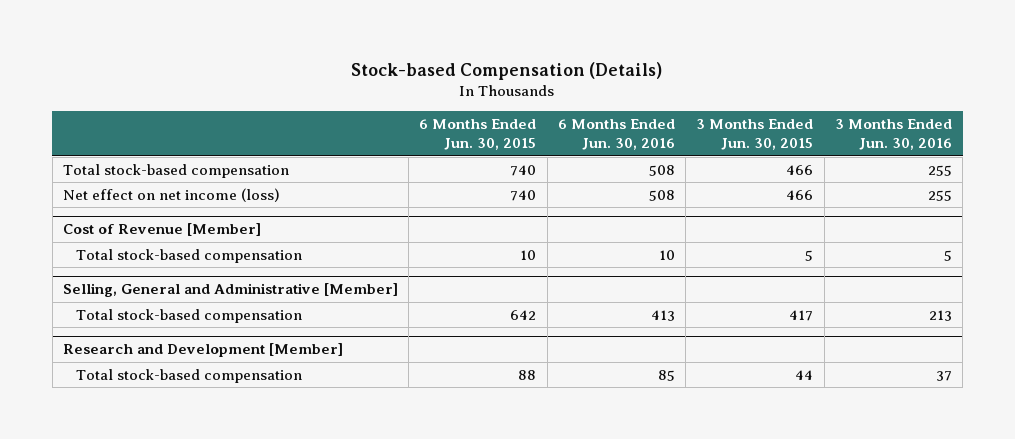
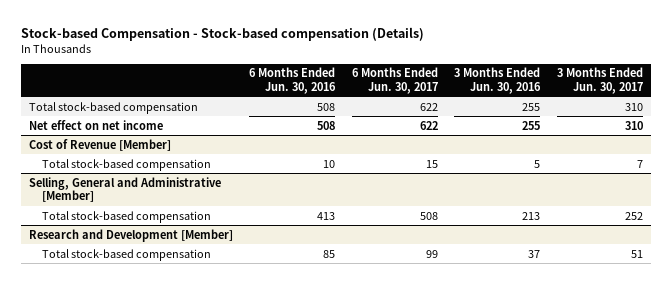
- Stock-based Compensation (Details)
+ Stock-based Compensation - Stock-based compensation (Details)
- | 6 Months Ended Jun. 30, 2015 | 6 Months Ended Jun. 30, 2016 | 3 Months Ended Jun. 30, 2015 | 3 Months Ended Jun. 30, 2016
+ | 6 Months Ended Jun. 30, 2016 | 6 Months Ended Jun. 30, 2017 | 3 Months Ended Jun. 30, 2016 | 3 Months Ended Jun. 30, 2017
- Net effect on net income (loss) | 740 | 508 | 466 | 255
+ Net effect on net income | 508 | 622 | 255 | 310

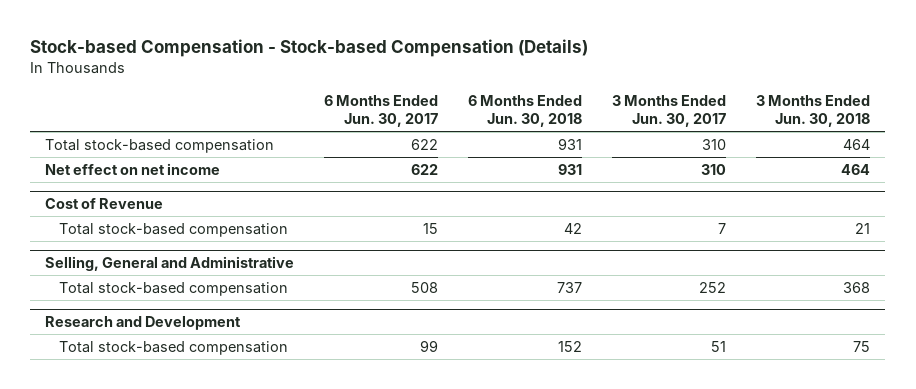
- Stock-based Compensation - Stock-based compensation (Details)
+ Stock-based Compensation - Stock-based Compensation (Details)
- | 6 Months Ended Jun. 30, 2016 | 6 Months Ended Jun. 30, 2017 | 3 Months Ended Jun. 30, 2016 | 3 Months Ended Jun. 30, 2017
+ | 6 Months Ended Jun. 30, 2017 | 6 Months Ended Jun. 30, 2018 | 3 Months Ended Jun. 30, 2017 | 3 Months Ended Jun. 30, 2018
- Cost of Revenue [Member]
+ Cost of Revenue
- Selling, General and Administrative [Member]
+ Selling, General and Administrative
- Research and Development [Member]
+ Research and Development

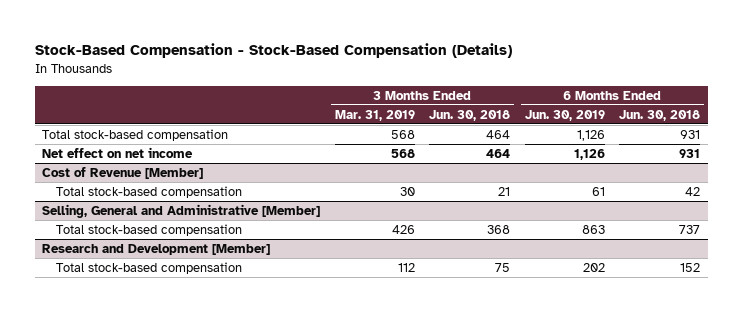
- Stock-based Compensation - Stock-based Compensation (Details)
+ Stock-Based Compensation - Stock-Based Compensation (Details)
- | 6 Months Ended Jun. 30, 2017 | 6 Months Ended Jun. 30, 2018 | 3 Months Ended Jun. 30, 2017 | 3 Months Ended Jun. 30, 2018
+ | 3 Months Ended Mar. 31, 2019 | 3 Months Ended Jun. 30, 2018 | 6 Months Ended Jun. 30, 2019 | 6 Months Ended Jun. 30, 2018
- Cost of Revenue
+ Cost of Revenue [Member]
- Selling, General and Administrative
+ Selling, General and Administrative [Member]
- Research and Development
+ Research and Development [Member]

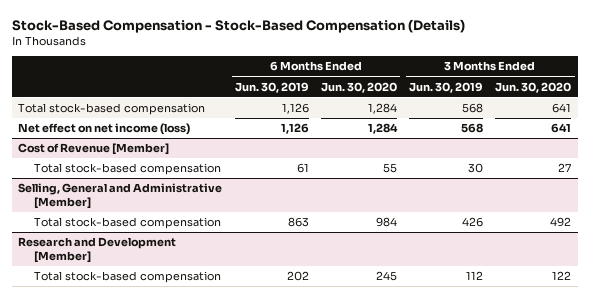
- | 3 Months Ended Mar. 31, 2019 | 3 Months Ended Jun. 30, 2018 | 6 Months Ended Jun. 30, 2019 | 6 Months Ended Jun. 30, 2018
+ | 6 Months Ended Jun. 30, 2019 | 6 Months Ended Jun. 30, 2020 | 3 Months Ended Jun. 30, 2019 | 3 Months Ended Jun. 30, 2020
- Net effect on net income | 568 | 464 | 1,126 | 931
+ Net effect on net income (loss) | 1,126 | 1,284 | 568 | 641

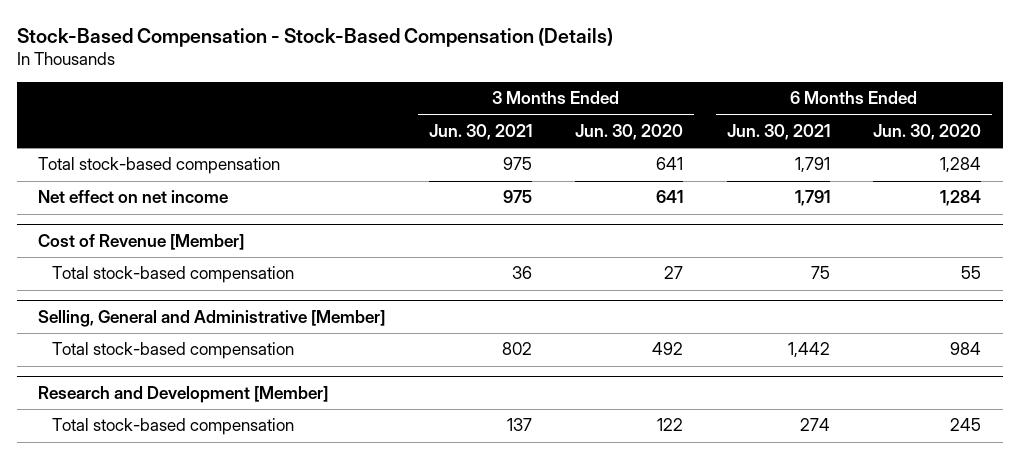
- | 6 Months Ended Jun. 30, 2019 | 6 Months Ended Jun. 30, 2020 | 3 Months Ended Jun. 30, 2019 | 3 Months Ended Jun. 30, 2020
+ | 3 Months Ended Jun. 30, 2021 | 3 Months Ended Jun. 30, 2020 | 6 Months Ended Jun. 30, 2021 | 6 Months Ended Jun. 30, 2020
- Net effect on net income (loss) | 1,126 | 1,284 | 568 | 641
+ Net effect on net income | 975 | 641 | 1,791 | 1,284

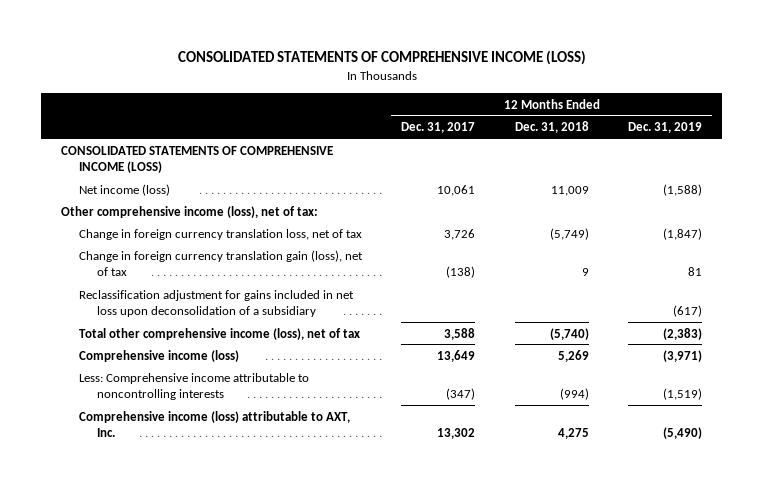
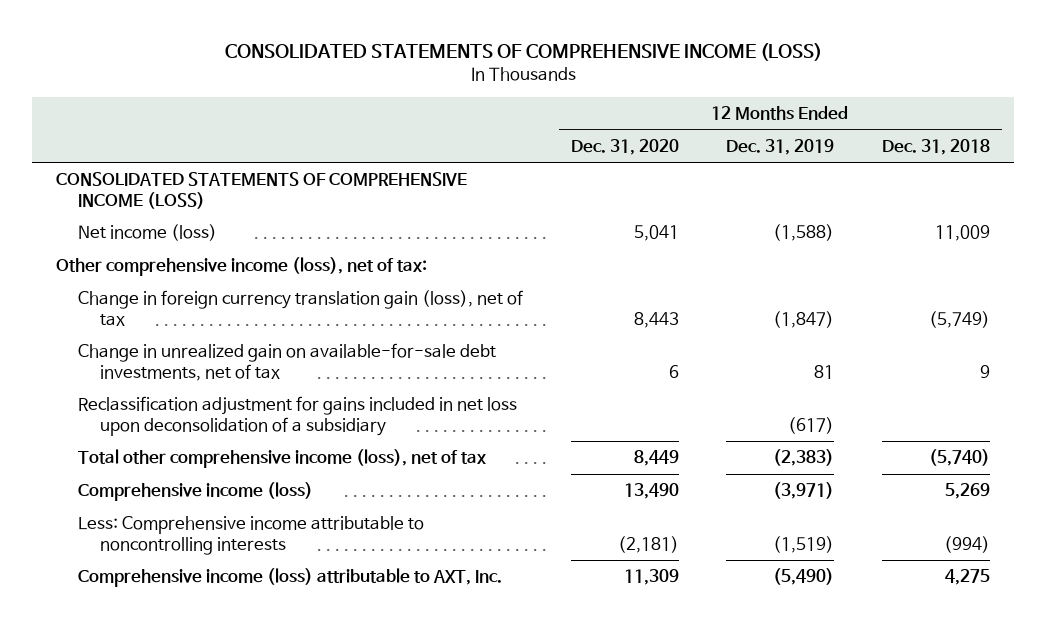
- | 12 Months Ended Dec. 31, 2017 | 12 Months Ended Dec. 31, 2018 | 12 Months Ended Dec. 31, 2019
+ | 12 Months Ended Dec. 31, 2020 | 12 Months Ended Dec. 31, 2019 | 12 Months Ended Dec. 31, 2018
- Change in foreign currency translation loss, net of tax | 3,726 | (5,749) | (1,847)
- Change in foreign currency translation gain (loss), net of tax | (138) | 9 | 81
+ Change in foreign currency translation gain (loss), net of tax | 8,443 | (1,847) | (5,749)
+ Change in unrealized gain on available-for-sale debt investments, net of tax | 6 | 81 | 9

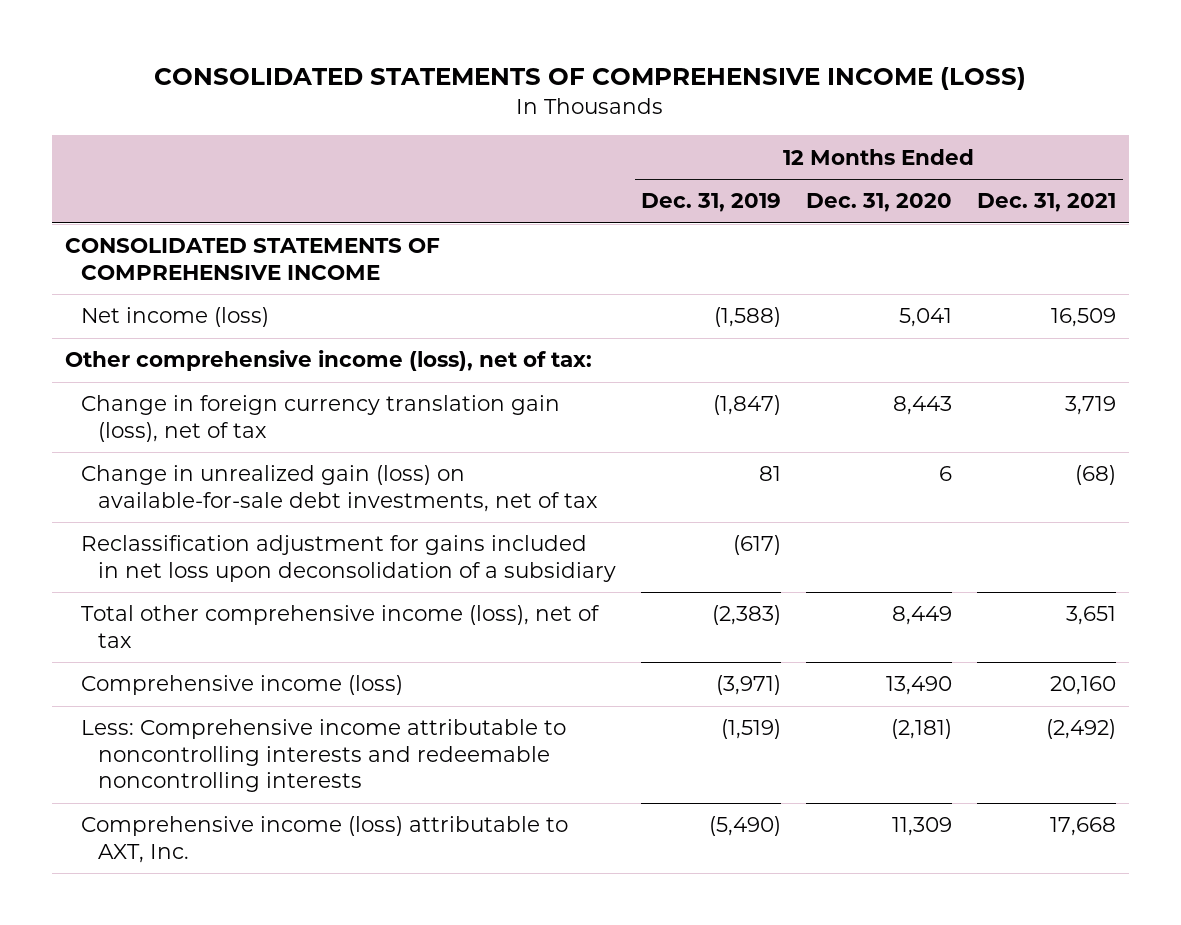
- | 12 Months Ended Dec. 31, 2020 | 12 Months Ended Dec. 31, 2019 | 12 Months Ended Dec. 31, 2018
+ | 12 Months Ended Dec. 31, 2019 | 12 Months Ended Dec. 31, 2020 | 12 Months Ended Dec. 31, 2021
- CONSOLIDATED STATEMENTS OF COMPREHENSIVE INCOME (LOSS)
+ CONSOLIDATED STATEMENTS OF COMPREHENSIVE INCOME
- Change in unrealized gain on available-for-sale debt investments, net of tax | 6 | 81 | 9
+ Change in unrealized gain (loss) on available-for-sale debt investments, net of tax | 81 | 6 | (68)
- Less: Comprehensive income attributable to noncontrolling interests | (2,181) | (1,519) | (994)
+ Less: Comprehensive income attributable to noncontrolling interests and redeemable noncontrolling interests | (1,519) | (2,181) | (2,492)

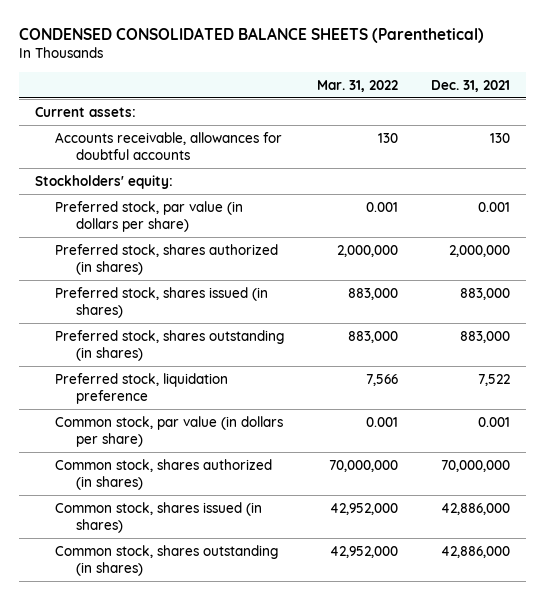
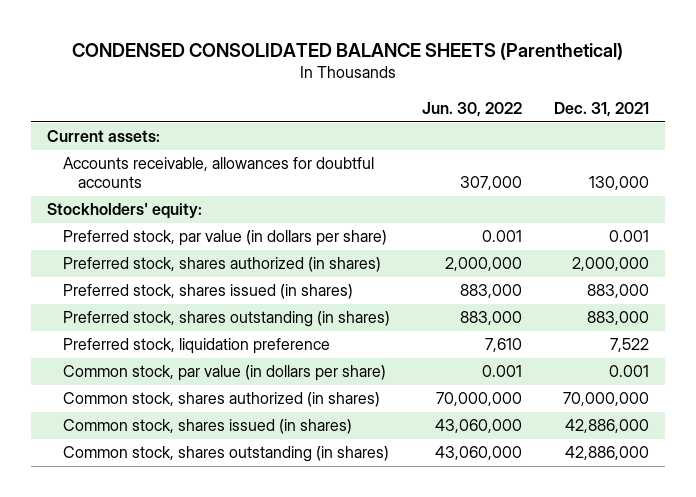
- | Mar. 31, 2022 | Dec. 31, 2021
+ | Jun. 30, 2022 | Dec. 31, 2021
- Accounts receivable, allowances for doubtful accounts | 130 | 130
+ Accounts receivable, allowances for doubtful accounts | 307,000 | 130,000

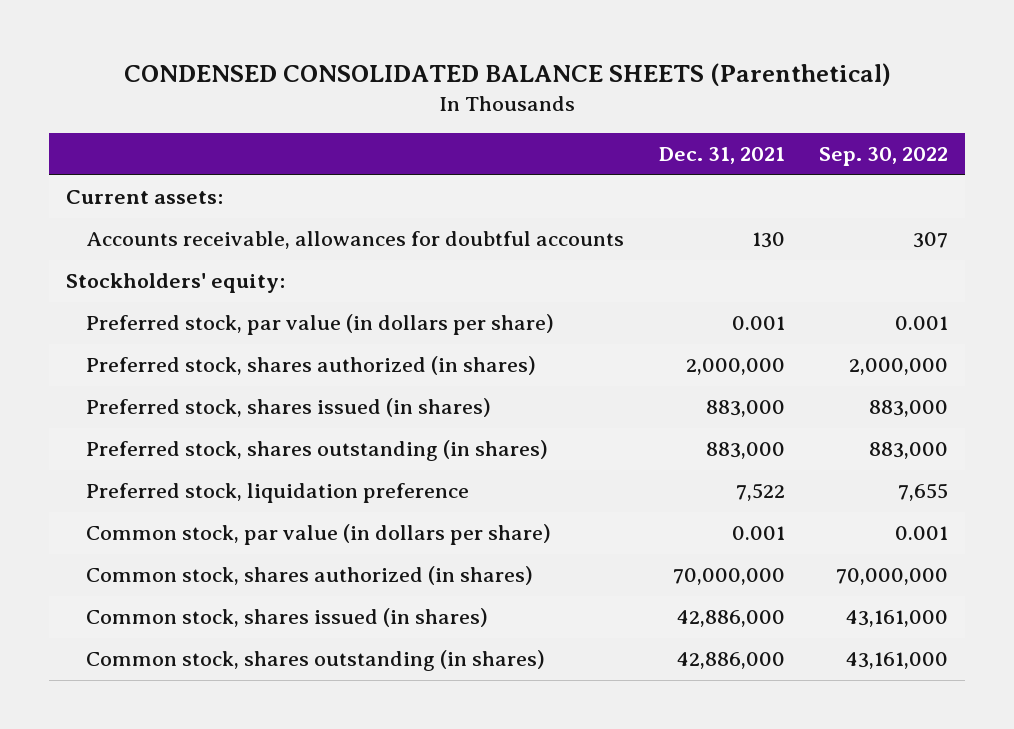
- | Jun. 30, 2022 | Dec. 31, 2021
+ | Dec. 31, 2021 | Sep. 30, 2022
- Accounts receivable, allowances for doubtful accounts | 307,000 | 130,000
+ Accounts receivable, allowances for doubtful accounts | 130 | 307

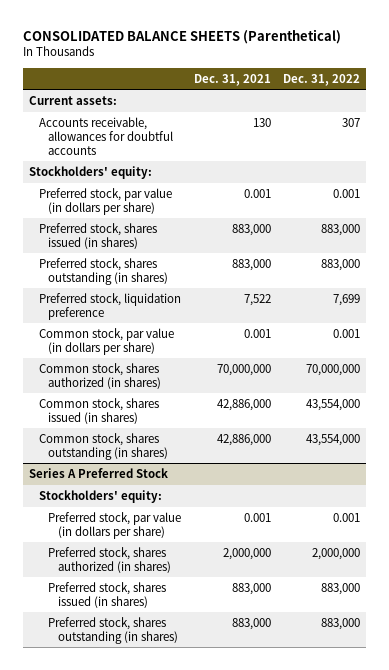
- CONDENSED CONSOLIDATED BALANCE SHEETS (Parenthetical)
+ CONSOLIDATED BALANCE SHEETS (Parenthetical)
- | Dec. 31, 2021 | Sep. 30, 2022
+ | Dec. 31, 2021 | Dec. 31, 2022
- Preferred stock, shares authorized (in shares) | 2,000,000 | 2,000,000
+ Series A Preferred Stock
+ Stockholders' equity:
+ Preferred stock, par value (in dollars per share) | 0.001 | 0.001
+ Preferred stock, shares authorized (in shares) | 2,000,000 | 2,000,000
+ Preferred stock, shares issued (in shares) | 883,000 | 883,000
+ Preferred stock, shares outstanding (in shares) | 883,000 | 883,000

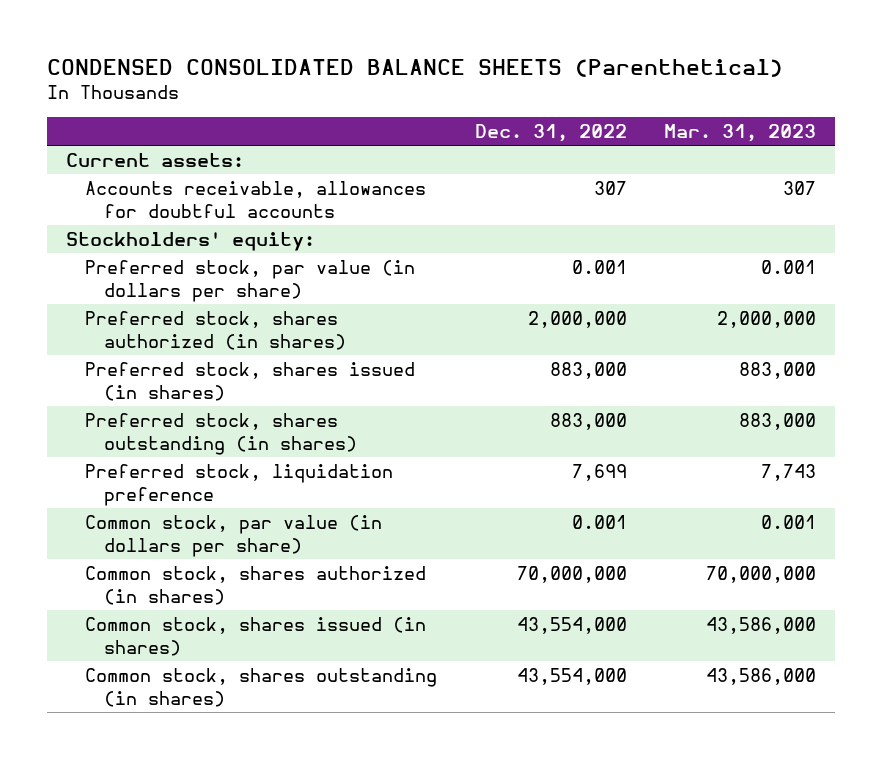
- CONSOLIDATED BALANCE SHEETS (Parenthetical)
+ CONDENSED CONSOLIDATED BALANCE SHEETS (Parenthetical)
- | Dec. 31, 2021 | Dec. 31, 2022
+ | Dec. 31, 2022 | Mar. 31, 2023
+ Preferred stock, shares authorized (in shares) | 2,000,000 | 2,000,000
- Series A Preferred Stock
- Stockholders' equity:
- Preferred stock, par value (in dollars per share) | 0.001 | 0.001
- Preferred stock, shares authorized (in shares) | 2,000,000 | 2,000,000
- Preferred stock, shares issued (in shares) | 883,000 | 883,000
- Preferred stock, shares outstanding (in shares) | 883,000 | 883,000

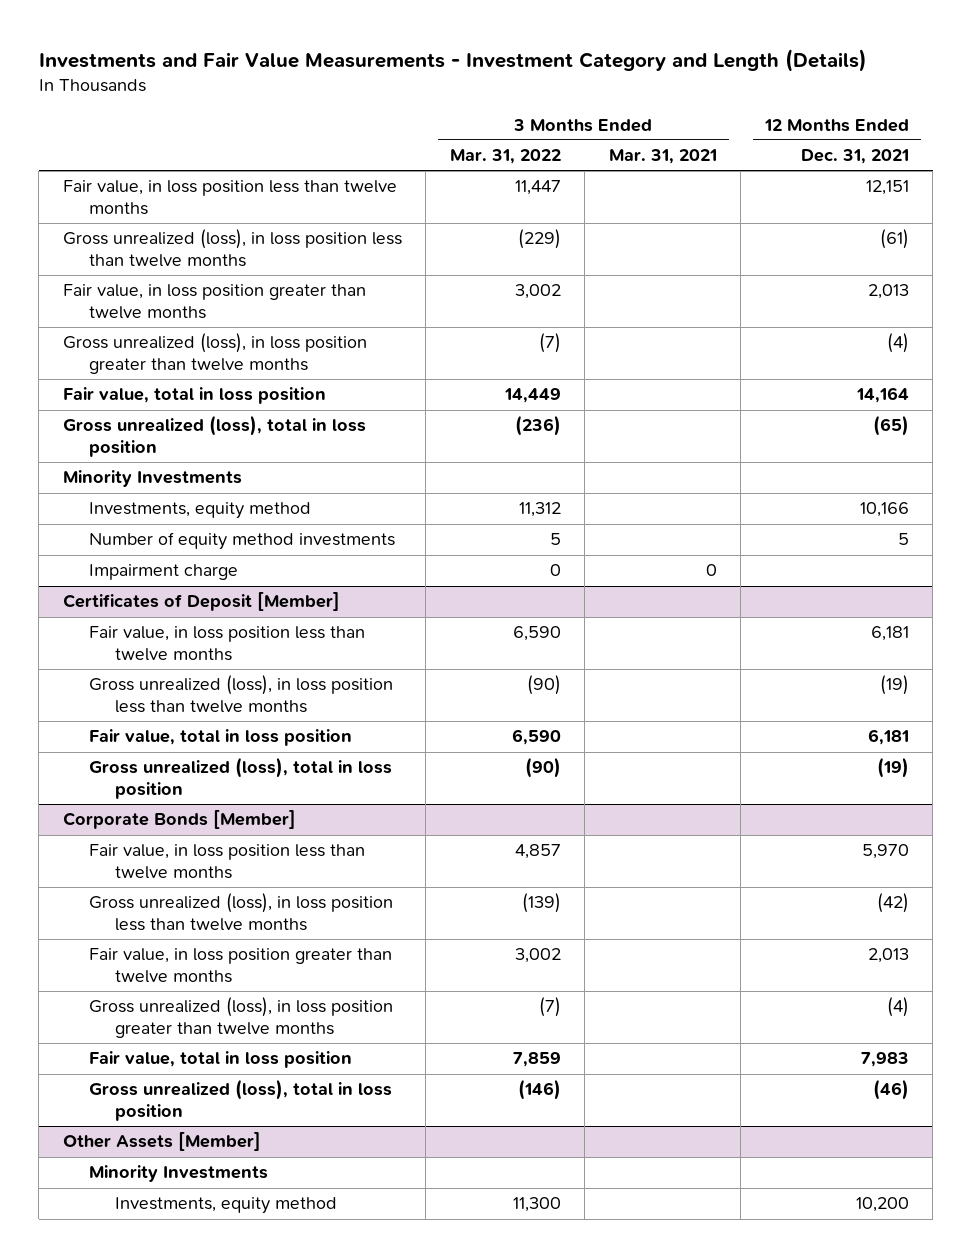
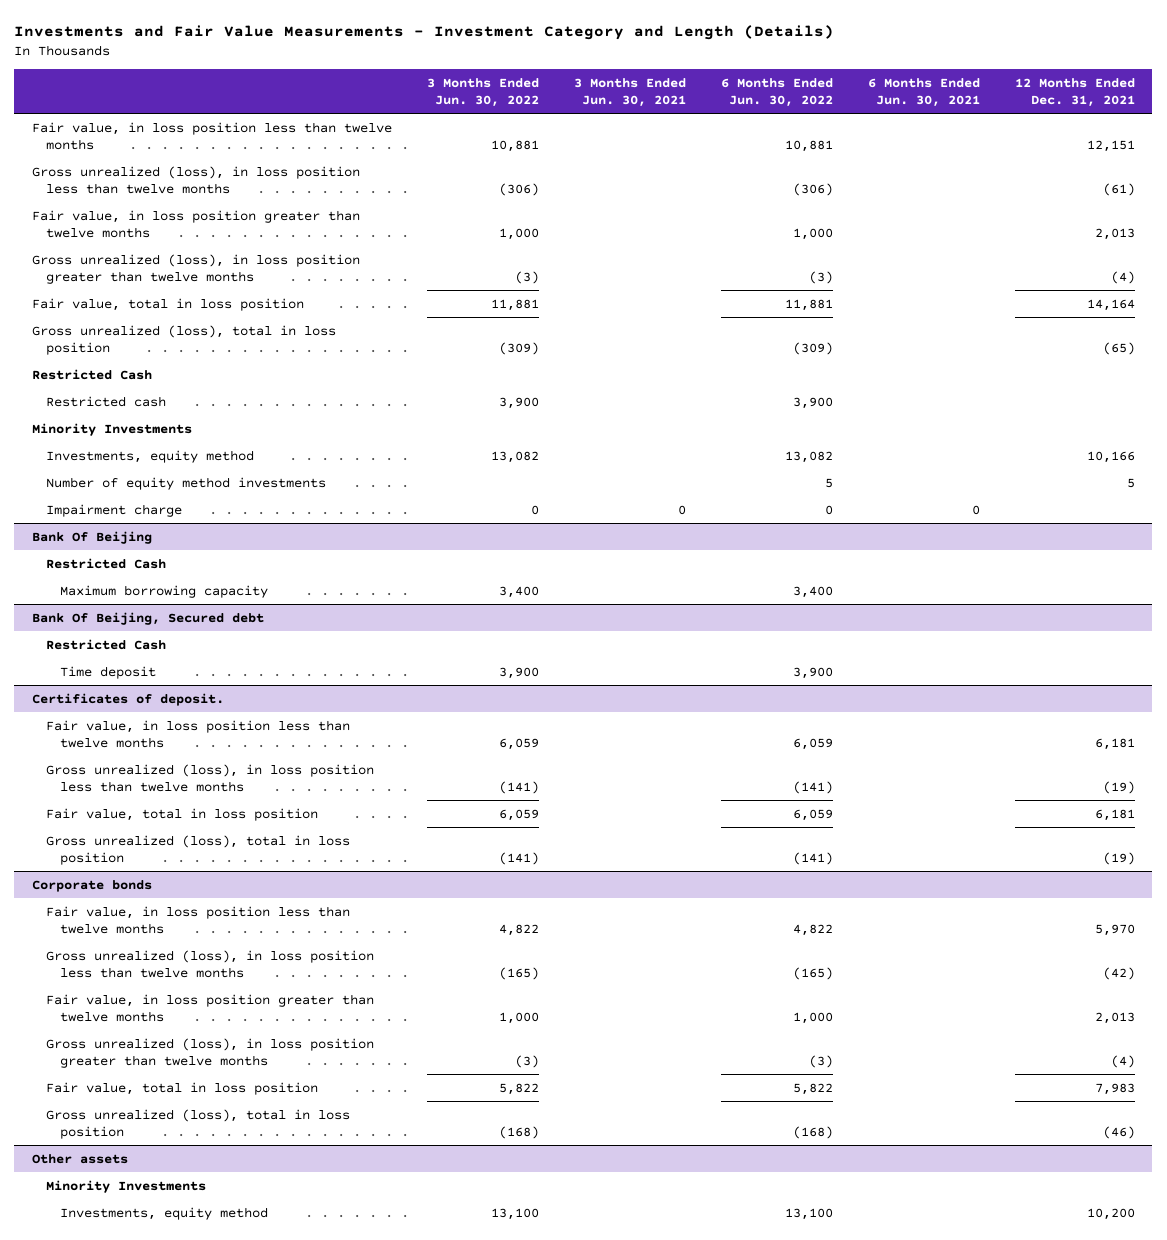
- | 3 Months Ended Mar. 31, 2022 | 3 Months Ended Mar. 31, 2021 | 12 Months Ended Dec. 31, 2021
+ | 3 Months Ended Jun. 30, 2022 | 3 Months Ended Jun. 30, 2021 | 6 Months Ended Jun. 30, 2022 | 6 Months Ended Jun. 30, 2021 | 12 Months Ended Dec. 31, 2021
+ Restricted Cash
+ Restricted cash | 3,900 | | 3,900 | |
- Certificates of Deposit [Member]
+ Bank Of Beijing
+ Restricted Cash
+ Maximum borrowing capacity | 3,400 | | 3,400 | |
+ Bank Of Beijing, Secured debt
+ Restricted Cash
+ Time deposit | 3,900 | | 3,900 | |
+ Certificates of deposit.
- Corporate Bonds [Member]
+ Corporate bonds
- Other Assets [Member]
+ Other assets

